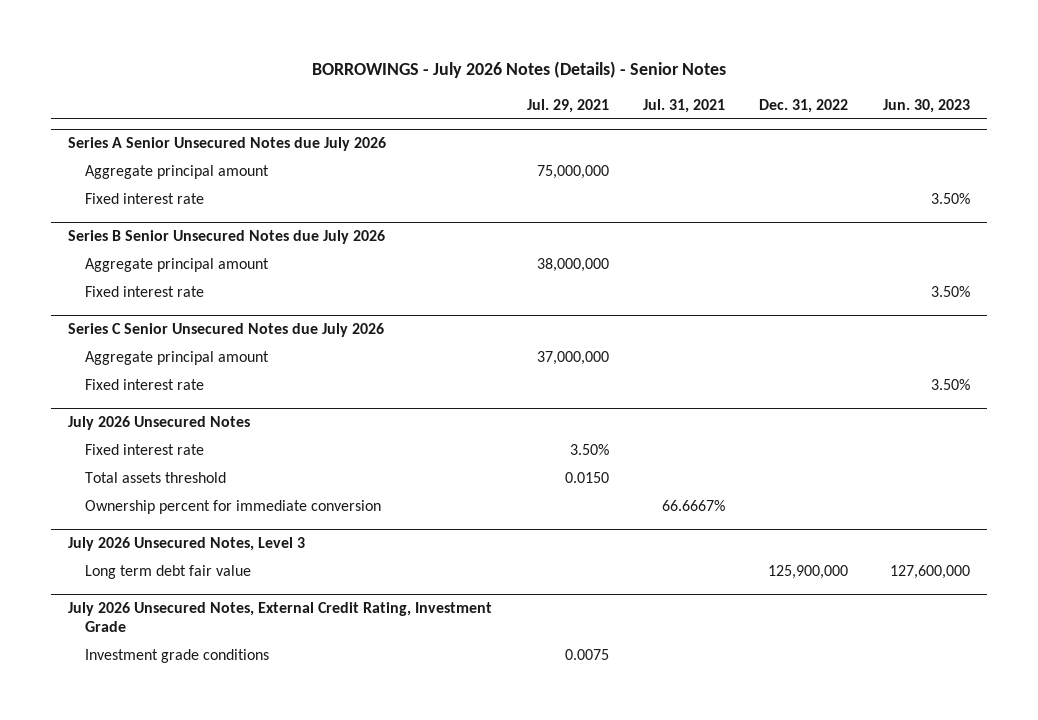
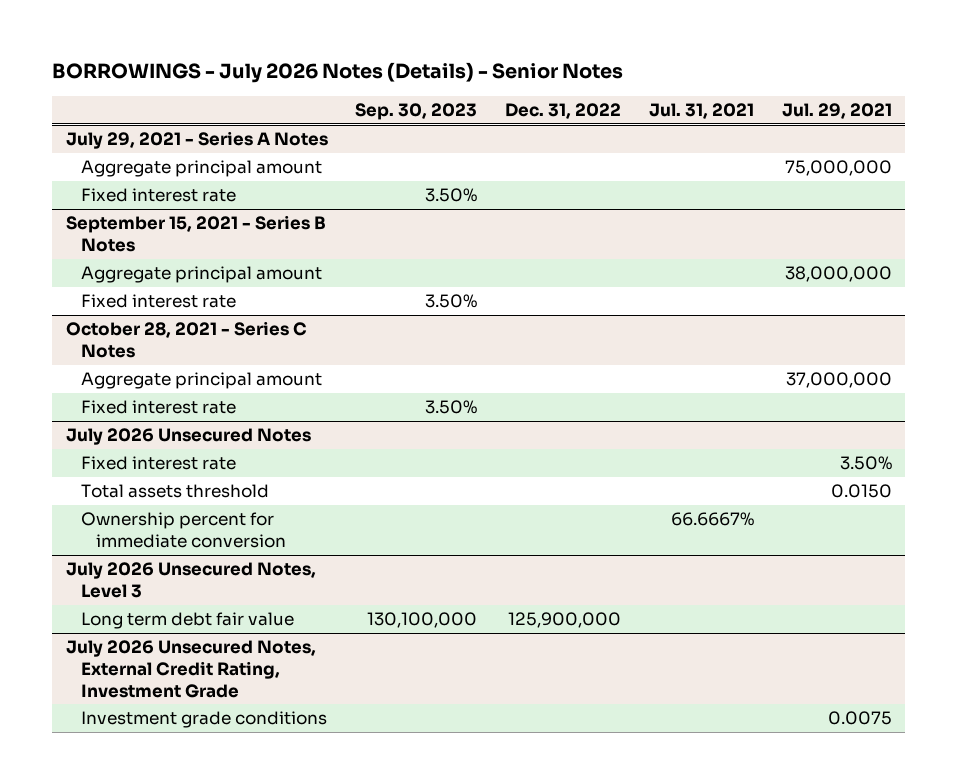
- | Jul. 29, 2021 | Jul. 31, 2021 | Dec. 31, 2022 | Jun. 30, 2023
+ | Sep. 30, 2023 | Dec. 31, 2022 | Jul. 31, 2021 | Jul. 29, 2021
- Series A Senior Unsecured Notes due July 2026
+ July 29, 2021 - Series A Notes
- Series B Senior Unsecured Notes due July 2026
+ September 15, 2021 - Series B Notes
- Series C Senior Unsecured Notes due July 2026
+ October 28, 2021 - Series C Notes

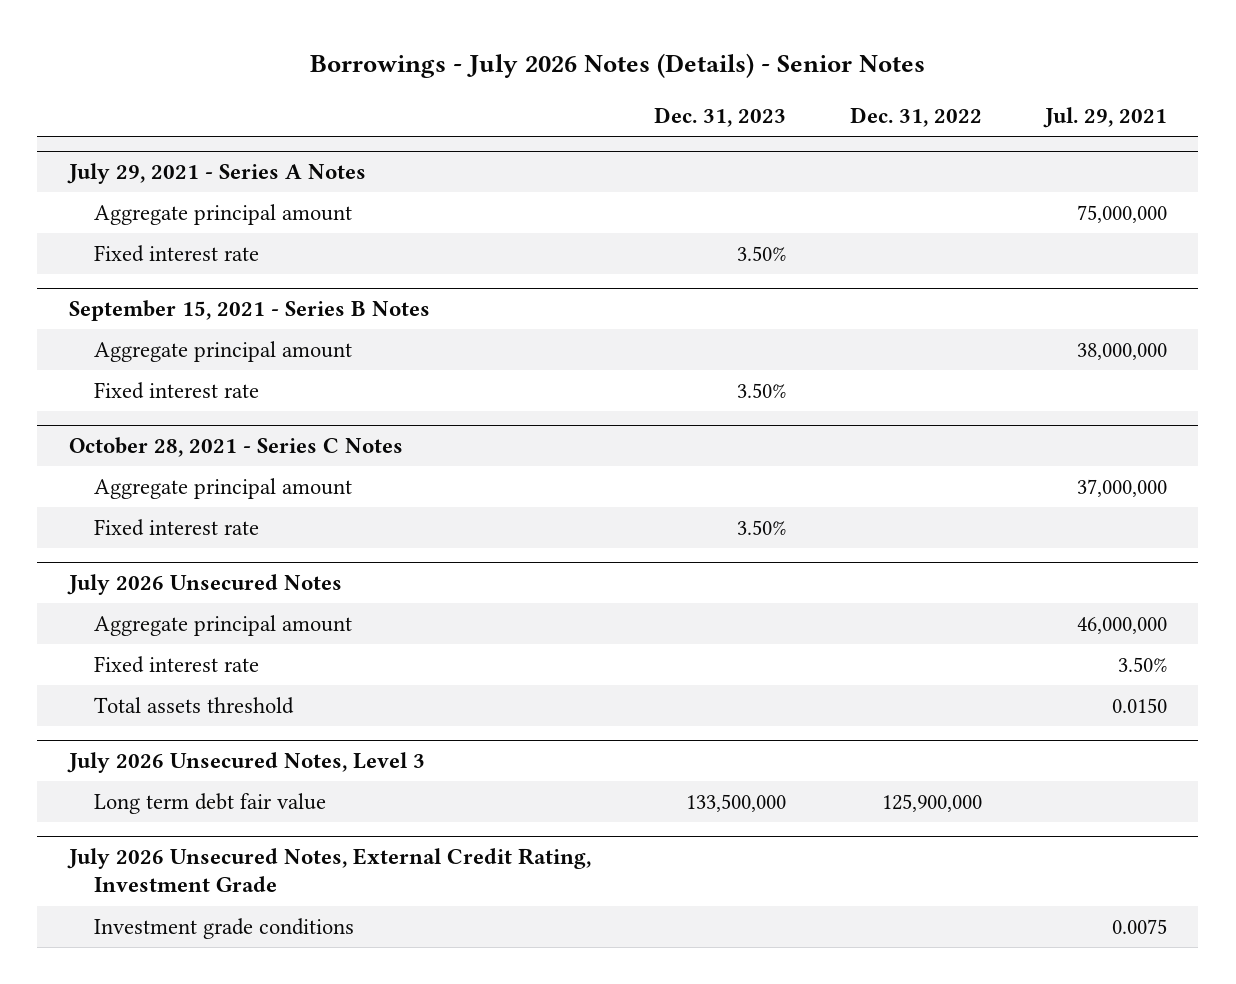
- BORROWINGS - July 2026 Notes (Details) - Senior Notes
+ Borrowings - July 2026 Notes (Details) - Senior Notes
- | Sep. 30, 2023 | Dec. 31, 2022 | Jul. 31, 2021 | Jul. 29, 2021
+ | Dec. 31, 2023 | Dec. 31, 2022 | Jul. 29, 2021
@ July 2026 Unsecured Notes
+ Aggregate principal amount | | | 46,000,000
- Ownership percent for immediate conversion | | | 66.6667% |

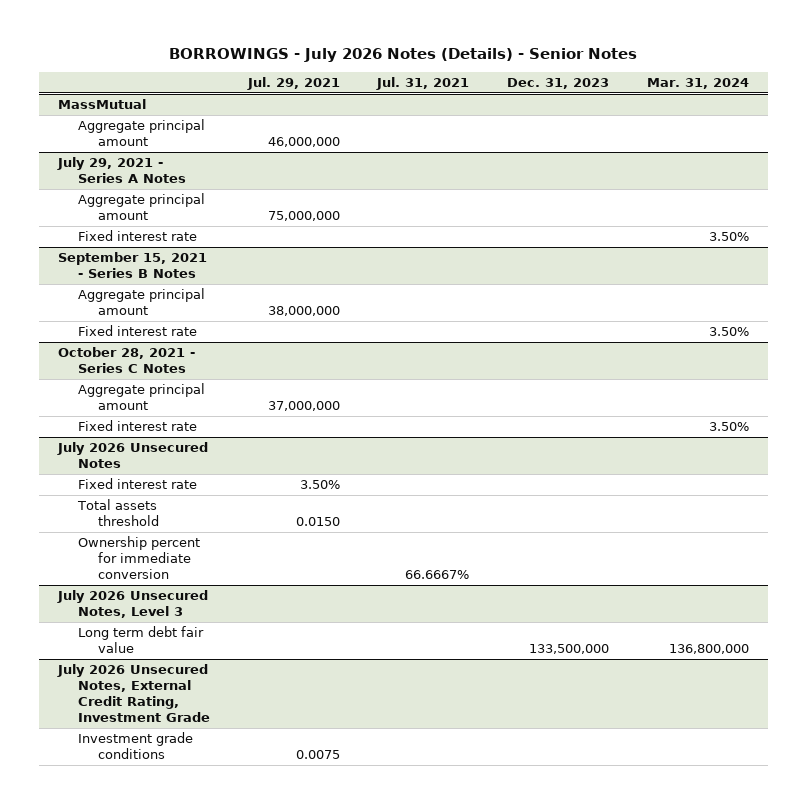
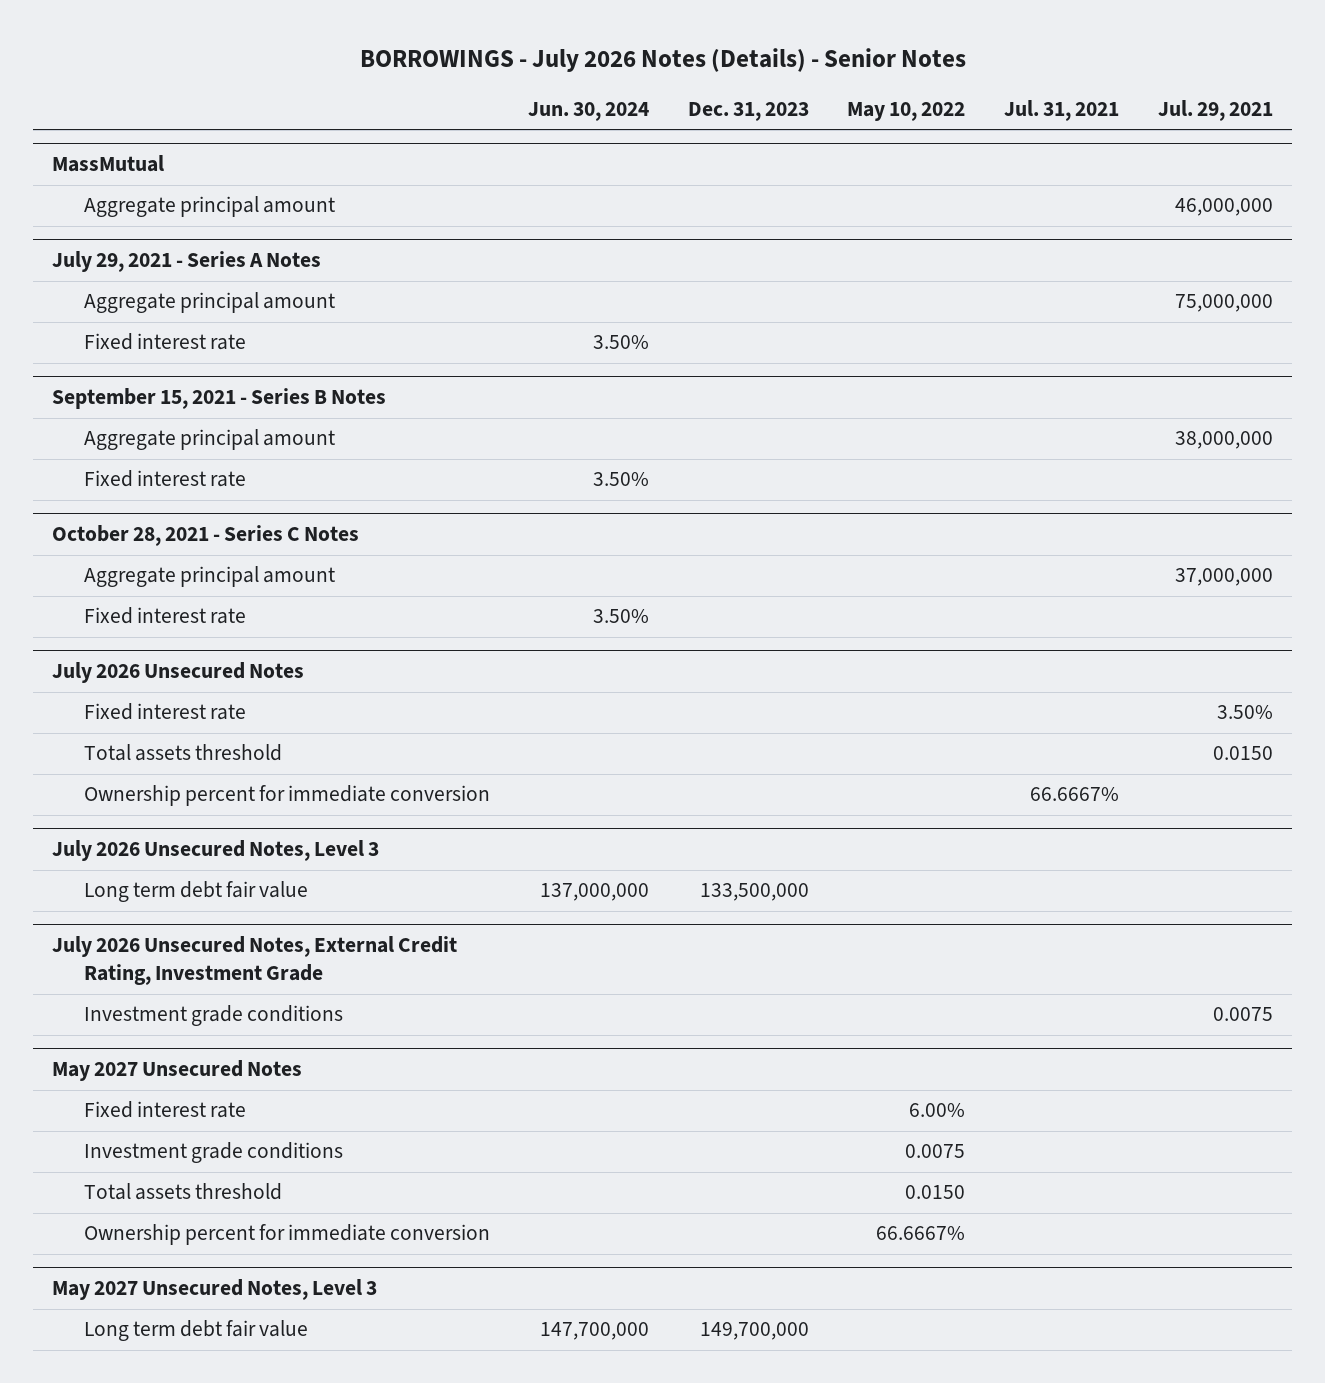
- | Jul. 29, 2021 | Jul. 31, 2021 | Dec. 31, 2023 | Mar. 31, 2024
+ | Jun. 30, 2024 | Dec. 31, 2023 | May 10, 2022 | Jul. 31, 2021 | Jul. 29, 2021
+ May 2027 Unsecured Notes
+ Fixed interest rate | | | 6.00% | |
+ Investment grade conditions | | | 0.0075 | |
+ Total assets threshold | | | 0.0150 | |
+ Ownership percent for immediate conversion | | | 66.6667% | |
+ May 2027 Unsecured Notes, Level 3
+ Long term debt fair value | 147,700,000 | 149,700,000 | | |

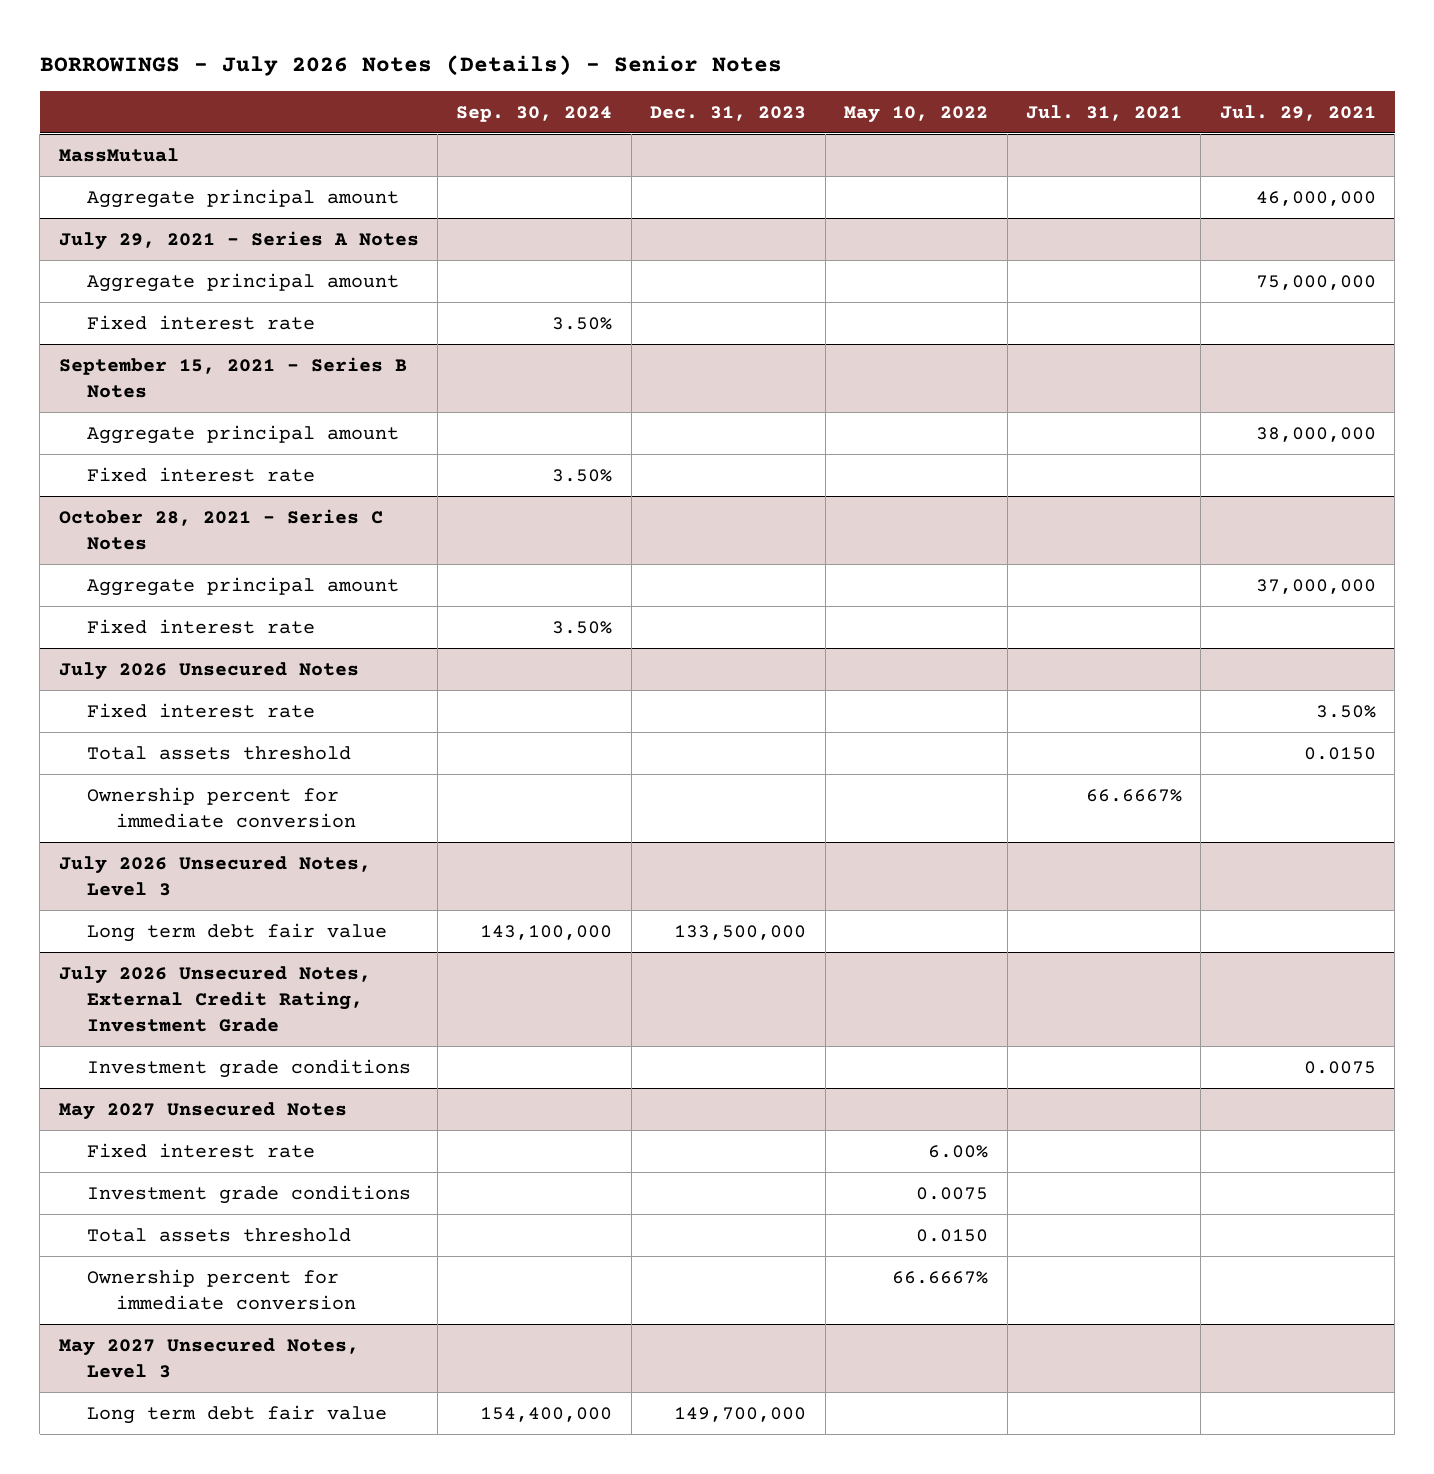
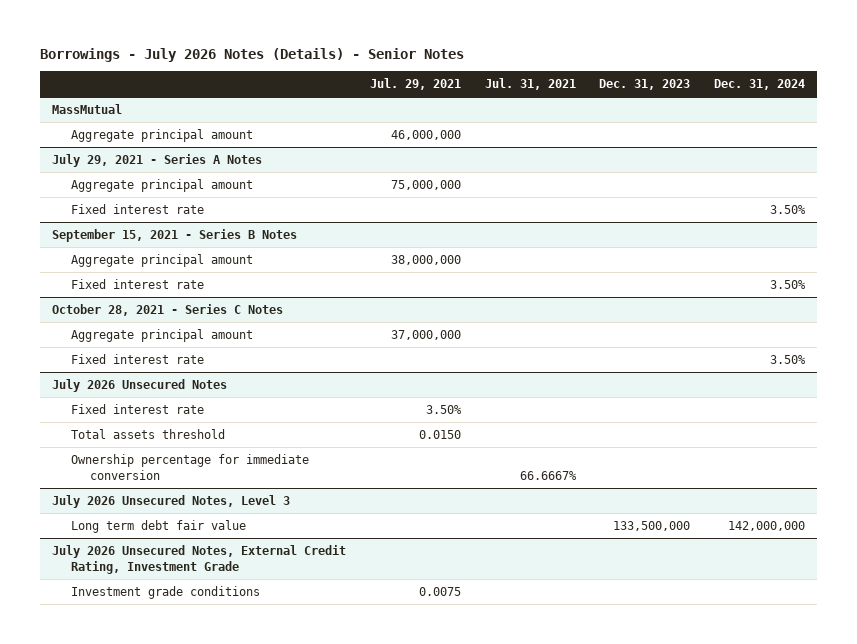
- BORROWINGS - July 2026 Notes (Details) - Senior Notes
+ Borrowings - July 2026 Notes (Details) - Senior Notes
- | Sep. 30, 2024 | Dec. 31, 2023 | May 10, 2022 | Jul. 31, 2021 | Jul. 29, 2021
+ | Jul. 29, 2021 | Jul. 31, 2021 | Dec. 31, 2023 | Dec. 31, 2024
@ July 2026 Unsecured Notes
- Ownership percent for immediate conversion | | | | 66.6667% |
+ Ownership percentage for immediate conversion | | 66.6667% | |
- May 2027 Unsecured Notes
- Fixed interest rate | | | 6.00% | |
- Investment grade conditions | | | 0.0075 | |
- Total assets threshold | | | 0.0150 | |
- Ownership percent for immediate conversion | | | 66.6667% | |
- May 2027 Unsecured Notes, Level 3
- Long term debt fair value | 154,400,000 | 149,700,000 | | |

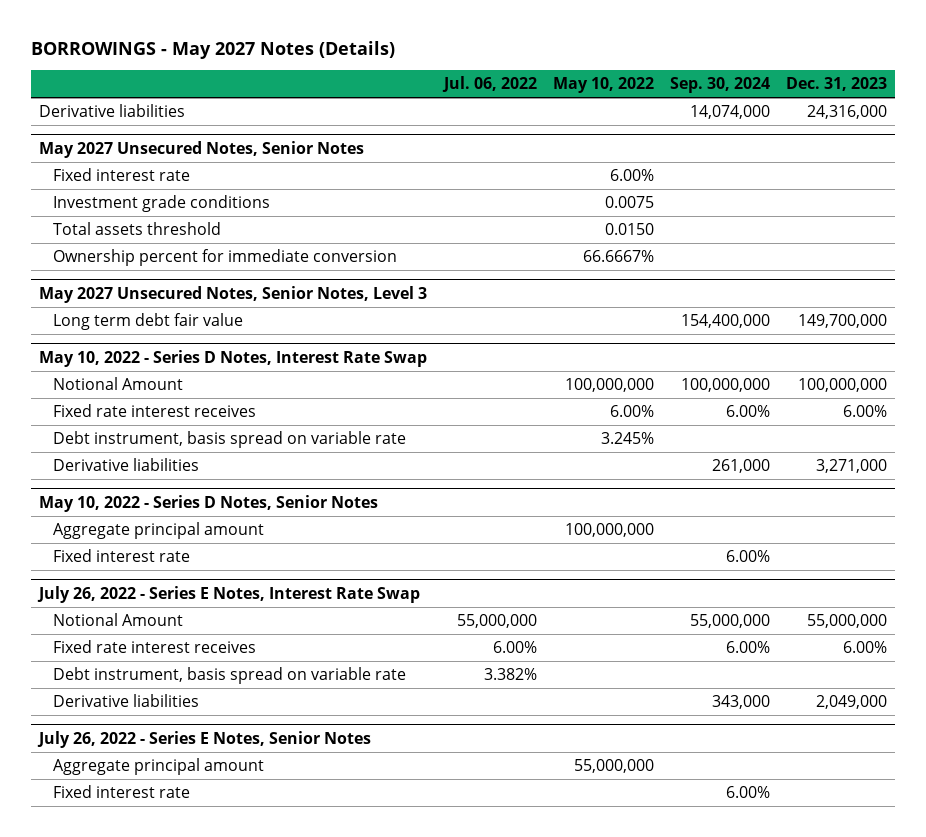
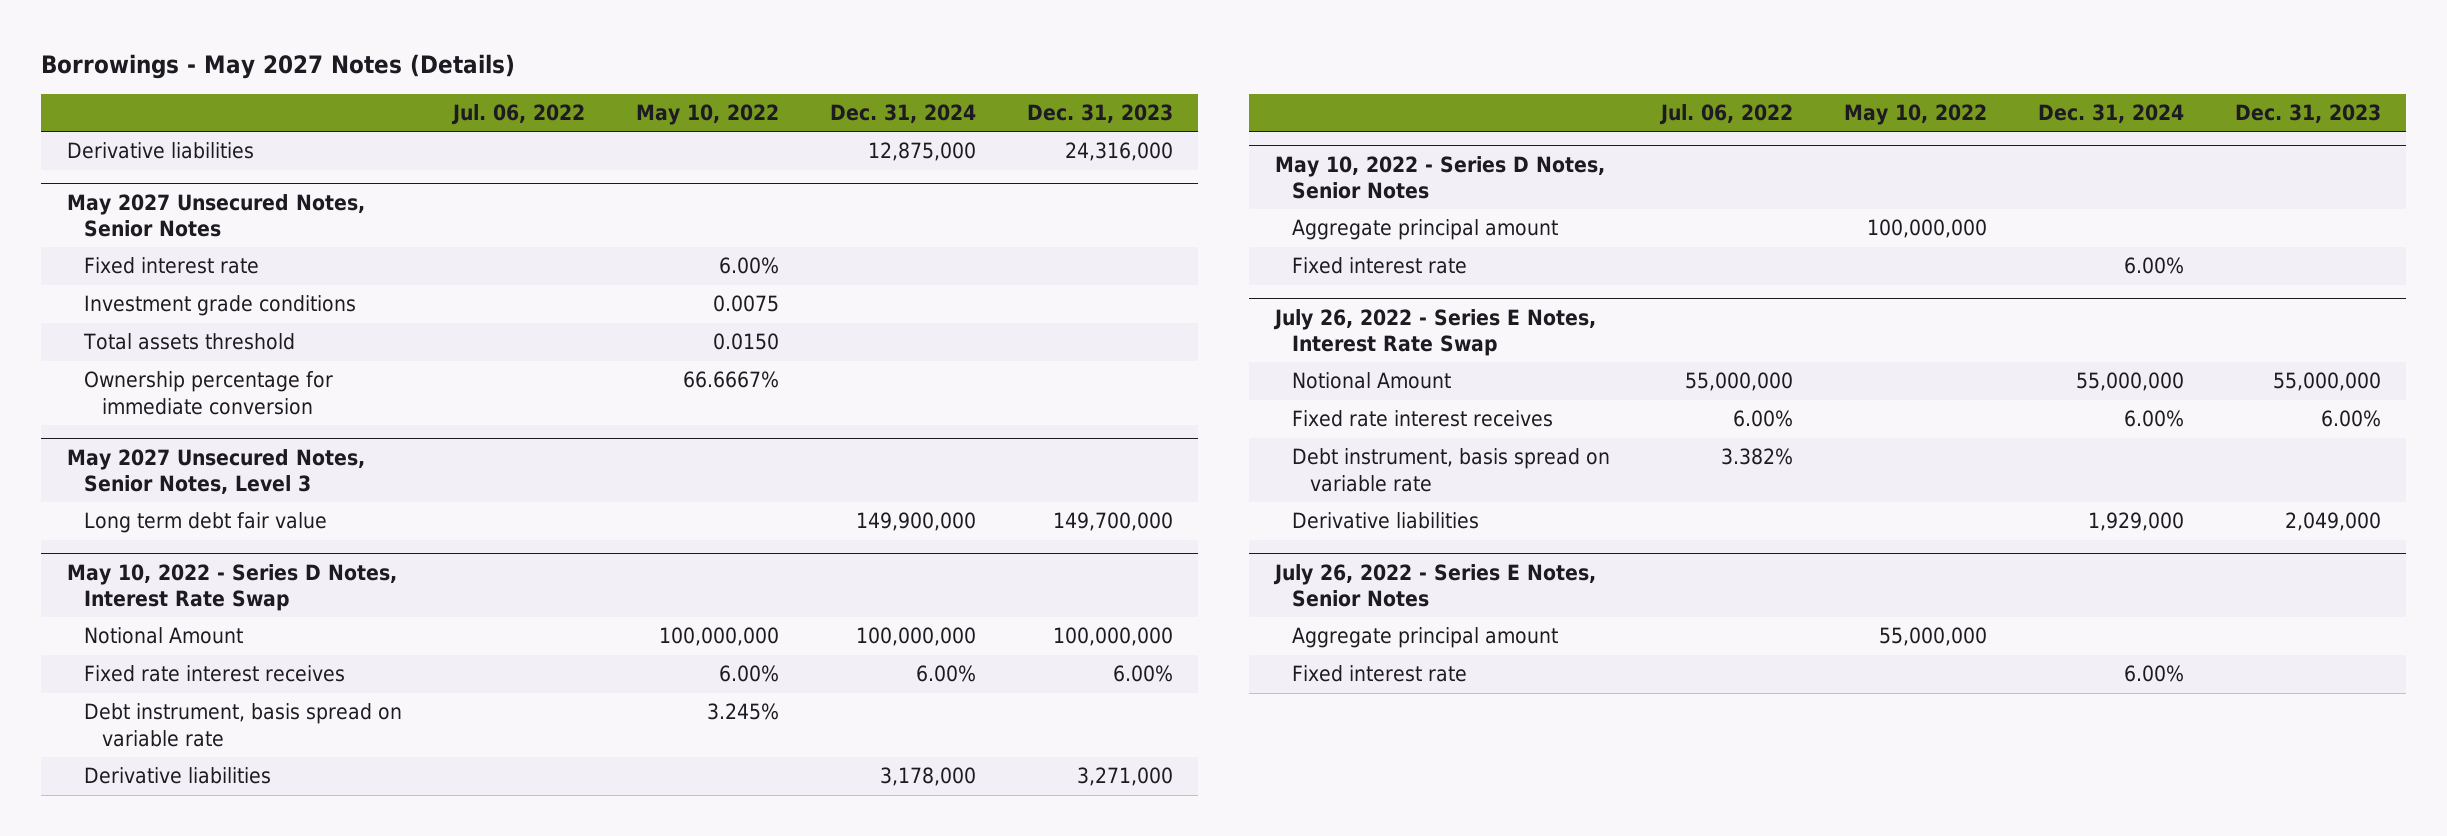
- BORROWINGS - May 2027 Notes (Details)
+ Borrowings - May 2027 Notes (Details)
- | Jul. 06, 2022 | May 10, 2022 | Sep. 30, 2024 | Dec. 31, 2023
+ | Jul. 06, 2022 | May 10, 2022 | Dec. 31, 2024 | Dec. 31, 2023
@ May 2027 Unsecured Notes, Senior Notes
- Ownership percent for immediate conversion | | 66.6667% | |
+ Ownership percentage for immediate conversion | | 66.6667% | |

